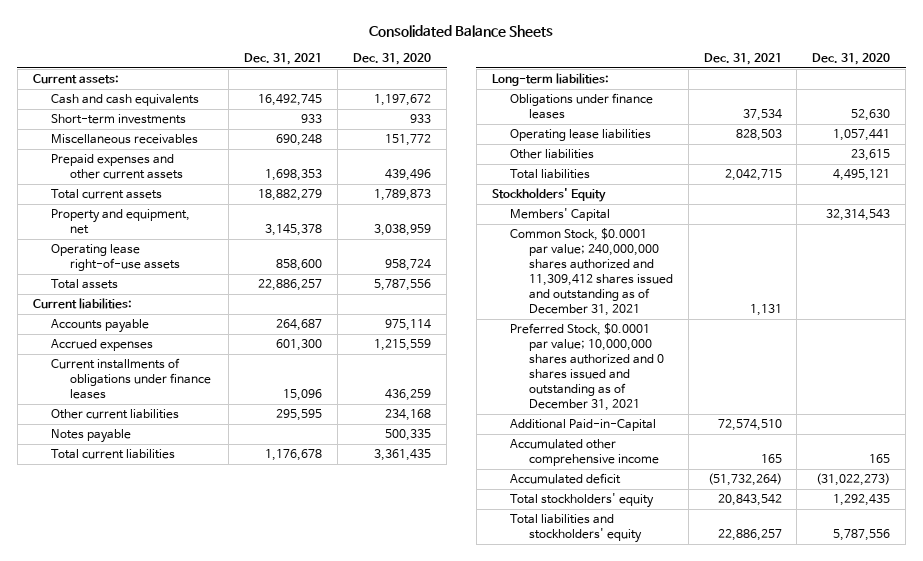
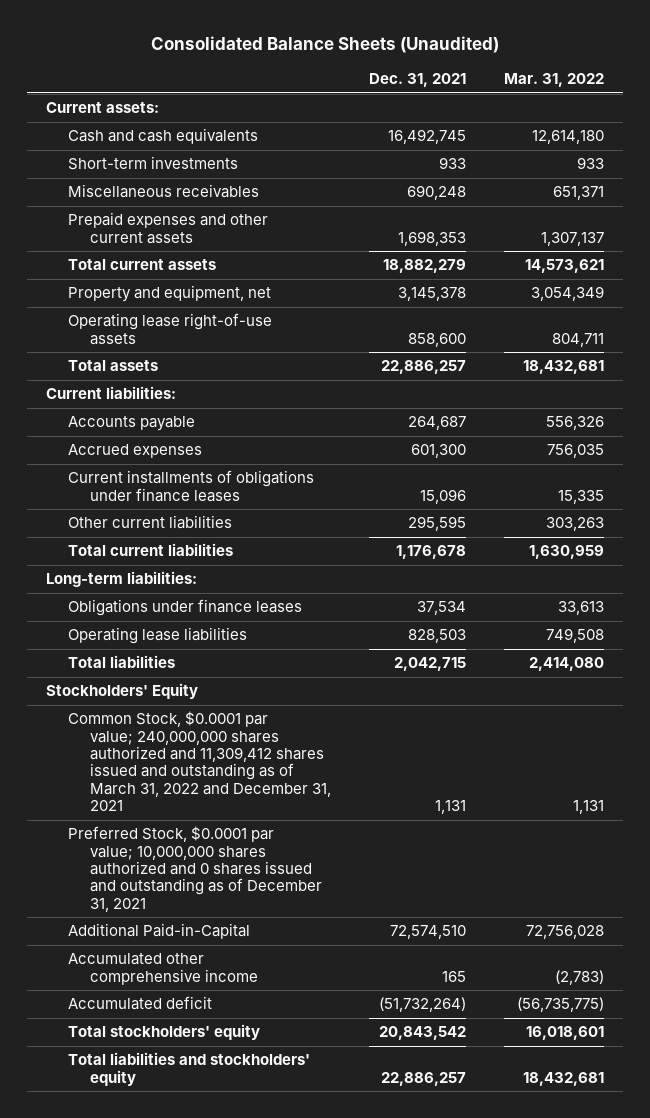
- Consolidated Balance Sheets
+ Consolidated Balance Sheets (Unaudited)
- | Dec. 31, 2021 | Dec. 31, 2020
+ | Dec. 31, 2021 | Mar. 31, 2022
- Notes payable | | 500,335
- Other liabilities | | 23,615
- Members' Capital | | 32,314,543
- Common Stock, $0.0001 par value; 240,000,000 shares authorized and 11,309,412 shares issued and outstanding as of December 31, 2021 | 1,131 |
+ Common Stock, $0.0001 par value; 240,000,000 shares authorized and 11,309,412 shares issued and outstanding as of March 31, 2022 and December 31, 2021 | 1,131 | 1,131

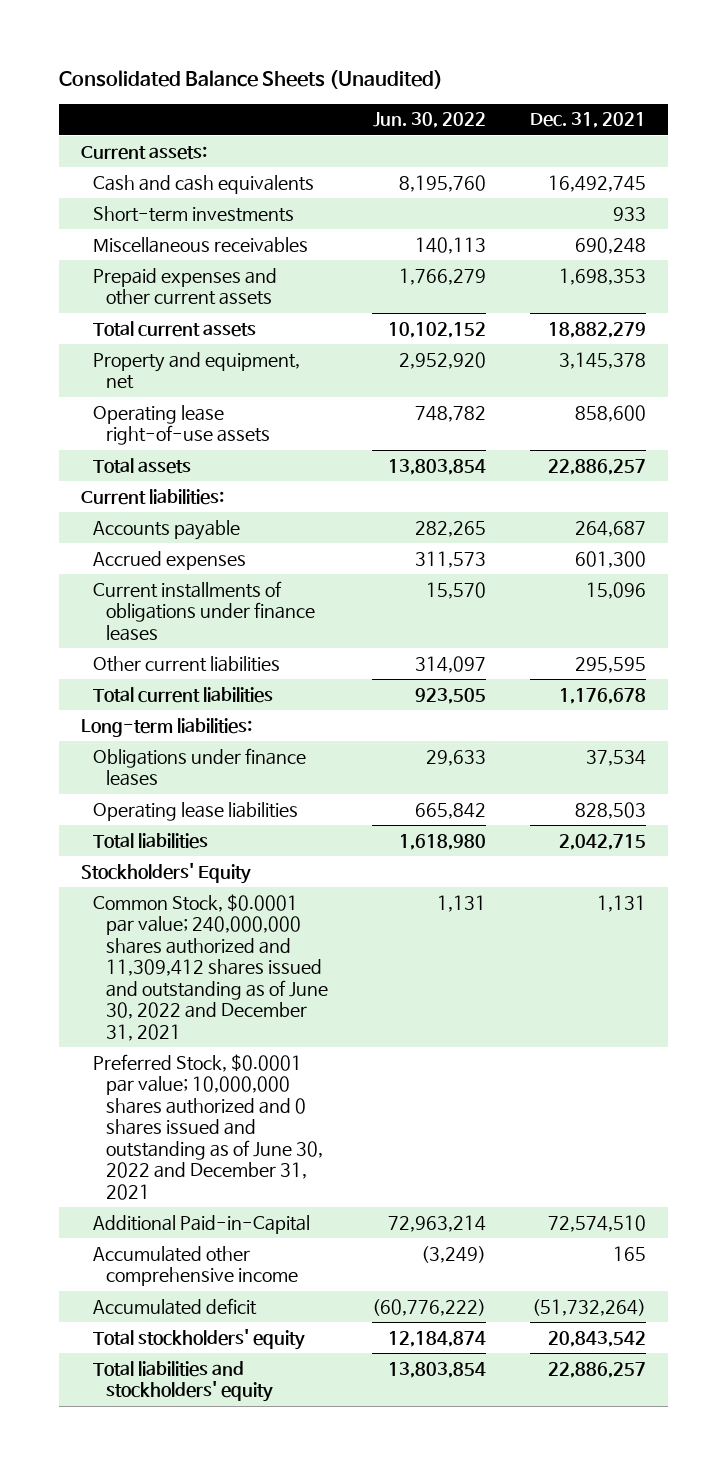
- | Dec. 31, 2021 | Mar. 31, 2022
+ | Jun. 30, 2022 | Dec. 31, 2021
- Common Stock, $0.0001 par value; 240,000,000 shares authorized and 11,309,412 shares issued and outstanding as of March 31, 2022 and December 31, 2021 | 1,131 | 1,131
- Preferred Stock, $0.0001 par value; 10,000,000 shares authorized and 0 shares issued and outstanding as of December 31, 2021
+ Common Stock, $0.0001 par value; 240,000,000 shares authorized and 11,309,412 shares issued and outstanding as of June 30, 2022 and December 31, 2021 | 1,131 | 1,131
+ Preferred Stock, $0.0001 par value; 10,000,000 shares authorized and 0 shares issued and outstanding as of June 30, 2022 and December 31, 2021

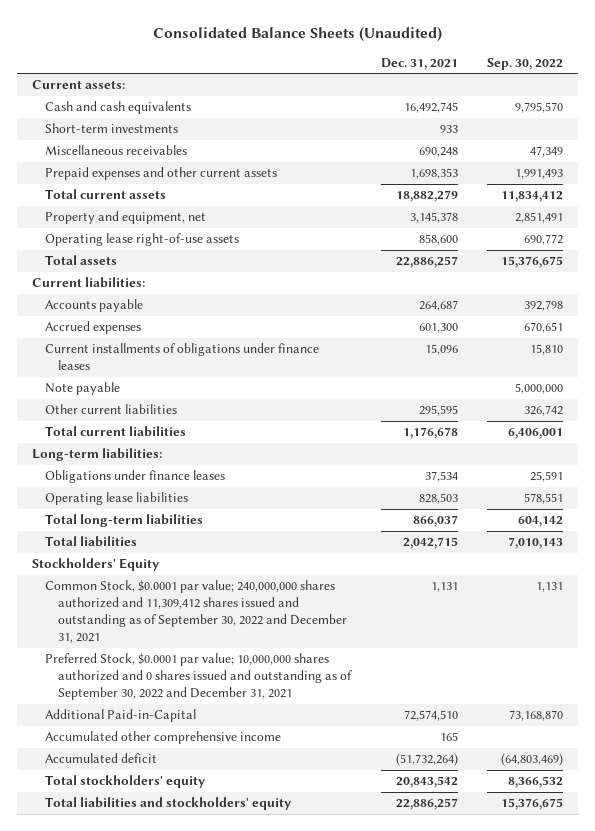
- | Jun. 30, 2022 | Dec. 31, 2021
+ | Dec. 31, 2021 | Sep. 30, 2022
+ Note payable | | 5,000,000
+ Total long-term liabilities | 866,037 | 604,142
- Common Stock, $0.0001 par value; 240,000,000 shares authorized and 11,309,412 shares issued and outstanding as of June 30, 2022 and December 31, 2021 | 1,131 | 1,131
- Preferred Stock, $0.0001 par value; 10,000,000 shares authorized and 0 shares issued and outstanding as of June 30, 2022 and December 31, 2021
+ Common Stock, $0.0001 par value; 240,000,000 shares authorized and 11,309,412 shares issued and outstanding as of September 30, 2022 and December 31, 2021 | 1,131 | 1,131
+ Preferred Stock, $0.0001 par value; 10,000,000 shares authorized and 0 shares issued and outstanding as of September 30, 2022 and December 31, 2021

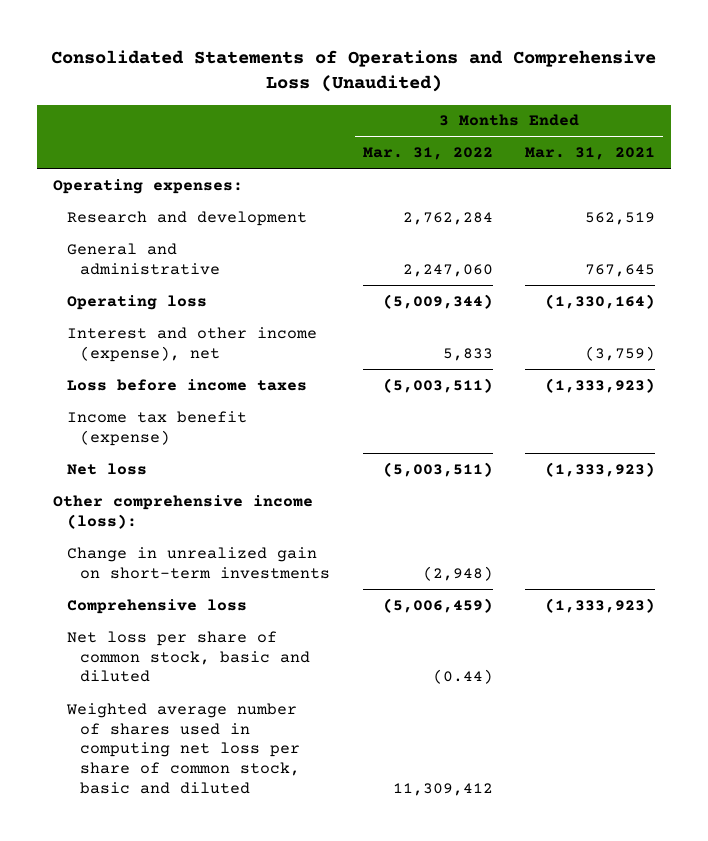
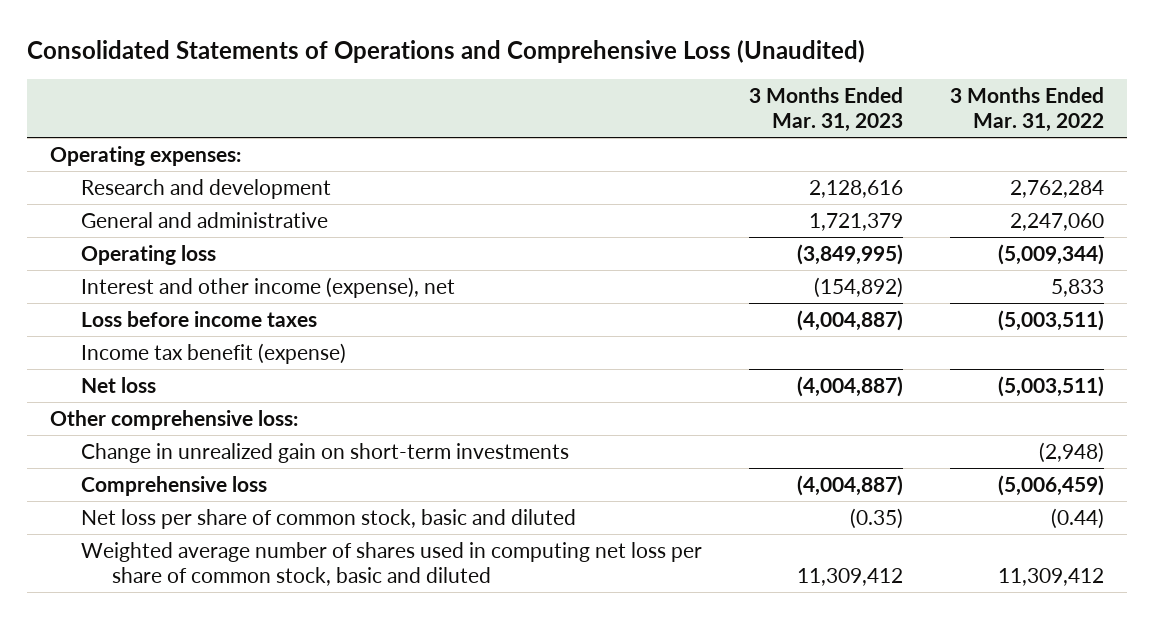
- | 3 Months Ended Mar. 31, 2022 | 3 Months Ended Mar. 31, 2021
+ | 3 Months Ended Mar. 31, 2023 | 3 Months Ended Mar. 31, 2022
- Other comprehensive income (loss):
+ Other comprehensive loss:

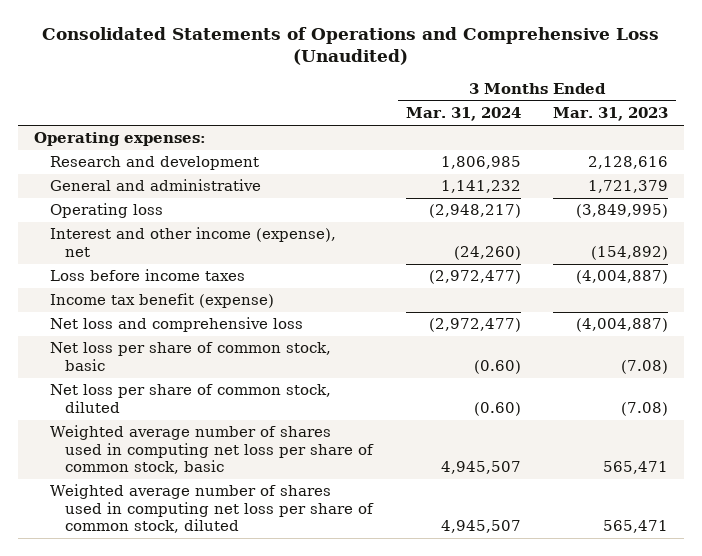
- | 3 Months Ended Mar. 31, 2023 | 3 Months Ended Mar. 31, 2022
+ | 3 Months Ended Mar. 31, 2024 | 3 Months Ended Mar. 31, 2023
- Net loss | (4,004,887) | (5,003,511)
- Other comprehensive loss:
- Change in unrealized gain on short-term investments | | (2,948)
- Comprehensive loss | (4,004,887) | (5,006,459)
- Net loss per share of common stock, basic and diluted | (0.35) | (0.44)
- Weighted average number of shares used in computing net loss per share of common stock, basic and diluted | 11,309,412 | 11,309,412
+ Net loss and comprehensive loss | (2,972,477) | (4,004,887)
+ Net loss per share of common stock, basic | (0.60) | (7.08)
+ Net loss per share of common stock, diluted | (0.60) | (7.08)
+ Weighted average number of shares used in computing net loss per share of common stock, basic | 4,945,507 | 565,471
+ Weighted average number of shares used in computing net loss per share of common stock, diluted | 4,945,507 | 565,471

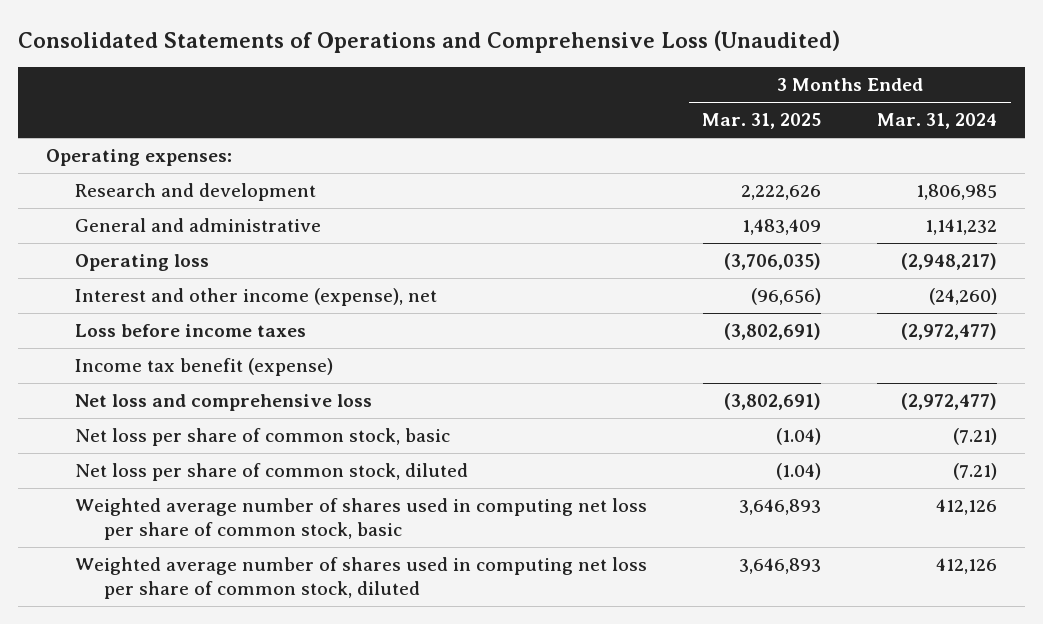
- | 3 Months Ended Mar. 31, 2024 | 3 Months Ended Mar. 31, 2023
+ | 3 Months Ended Mar. 31, 2025 | 3 Months Ended Mar. 31, 2024
- Net loss per share of common stock, basic | (0.60) | (7.08)
- Net loss per share of common stock, diluted | (0.60) | (7.08)
- Weighted average number of shares used in computing net loss per share of common stock, basic | 4,945,507 | 565,471
- Weighted average number of shares used in computing net loss per share of common stock, diluted | 4,945,507 | 565,471
+ Net loss per share of common stock, basic | (1.04) | (7.21)
+ Net loss per share of common stock, diluted | (1.04) | (7.21)
+ Weighted average number of shares used in computing net loss per share of common stock, basic | 3,646,893 | 412,126
+ Weighted average number of shares used in computing net loss per share of common stock, diluted | 3,646,893 | 412,126

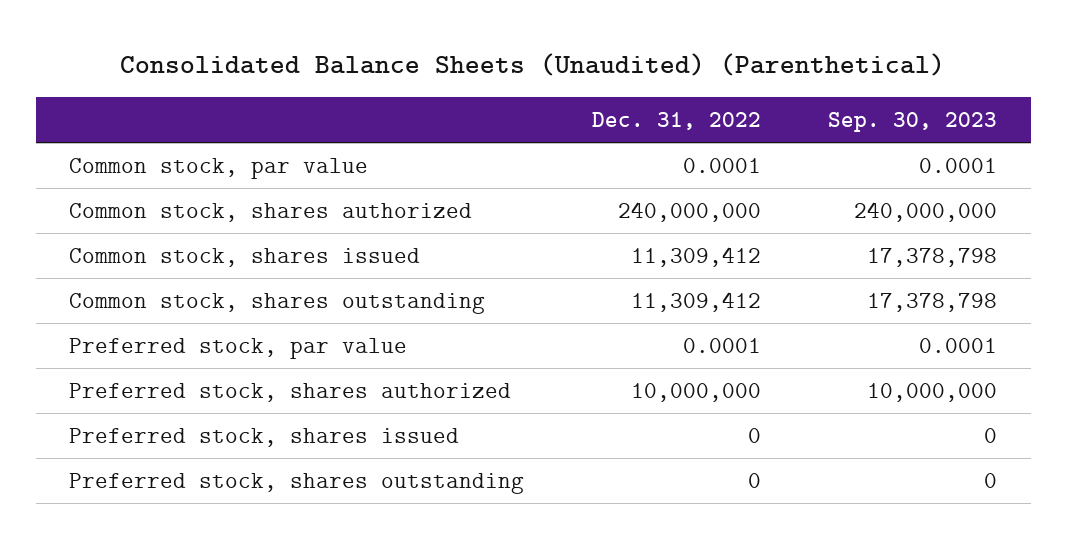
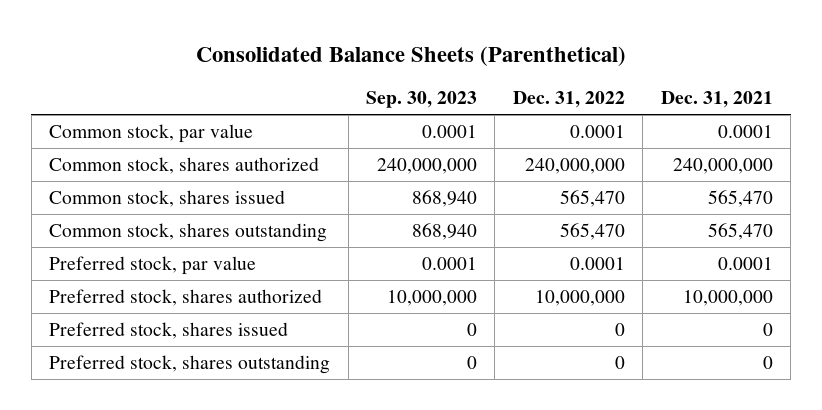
- Consolidated Balance Sheets (Unaudited) (Parenthetical)
+ Consolidated Balance Sheets (Parenthetical)
- | Dec. 31, 2022 | Sep. 30, 2023
+ | Sep. 30, 2023 | Dec. 31, 2022 | Dec. 31, 2021
- Common stock, shares issued | 11,309,412 | 17,378,798
- Common stock, shares outstanding | 11,309,412 | 17,378,798
+ Common stock, shares issued | 868,940 | 565,470 | 565,470
+ Common stock, shares outstanding | 868,940 | 565,470 | 565,470

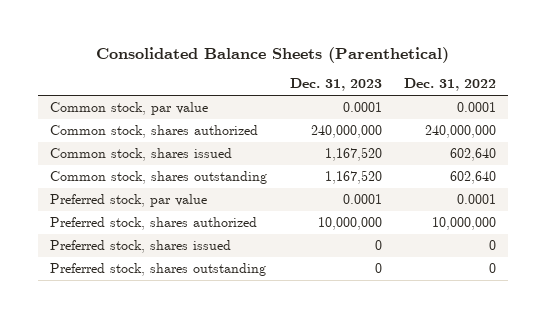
- | Sep. 30, 2023 | Dec. 31, 2022 | Dec. 31, 2021
+ | Dec. 31, 2023 | Dec. 31, 2022
- Common stock, shares issued | 868,940 | 565,470 | 565,470
- Common stock, shares outstanding | 868,940 | 565,470 | 565,470
+ Common stock, shares issued | 1,167,520 | 602,640
+ Common stock, shares outstanding | 1,167,520 | 602,640

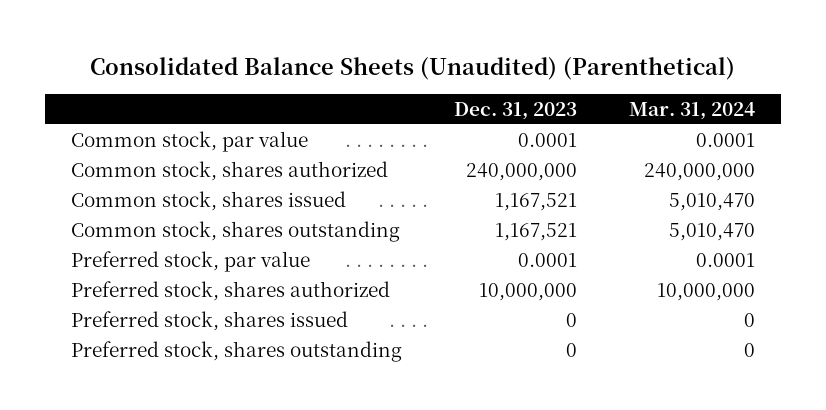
- Consolidated Balance Sheets (Parenthetical)
+ Consolidated Balance Sheets (Unaudited) (Parenthetical)
- | Dec. 31, 2023 | Dec. 31, 2022
+ | Dec. 31, 2023 | Mar. 31, 2024
- Common stock, shares issued | 1,167,520 | 602,640
- Common stock, shares outstanding | 1,167,520 | 602,640
+ Common stock, shares issued | 1,167,521 | 5,010,470
+ Common stock, shares outstanding | 1,167,521 | 5,010,470

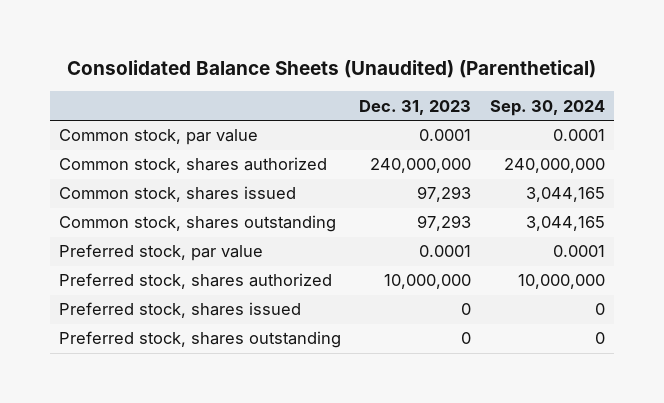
- | Dec. 31, 2023 | Mar. 31, 2024
+ | Dec. 31, 2023 | Sep. 30, 2024
- Common stock, shares issued | 1,167,521 | 5,010,470
- Common stock, shares outstanding | 1,167,521 | 5,010,470
+ Common stock, shares issued | 97,293 | 3,044,165
+ Common stock, shares outstanding | 97,293 | 3,044,165

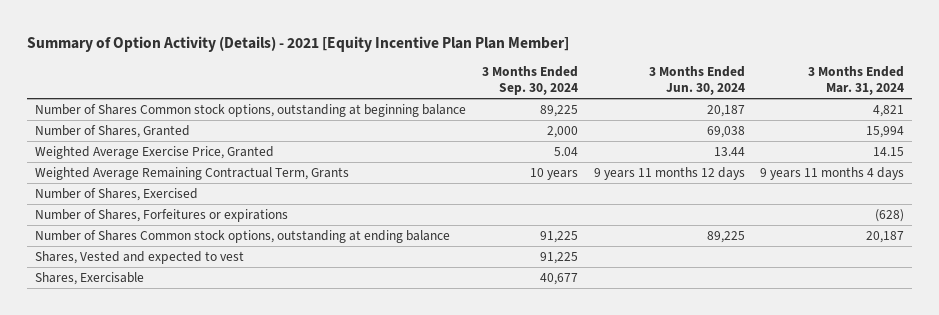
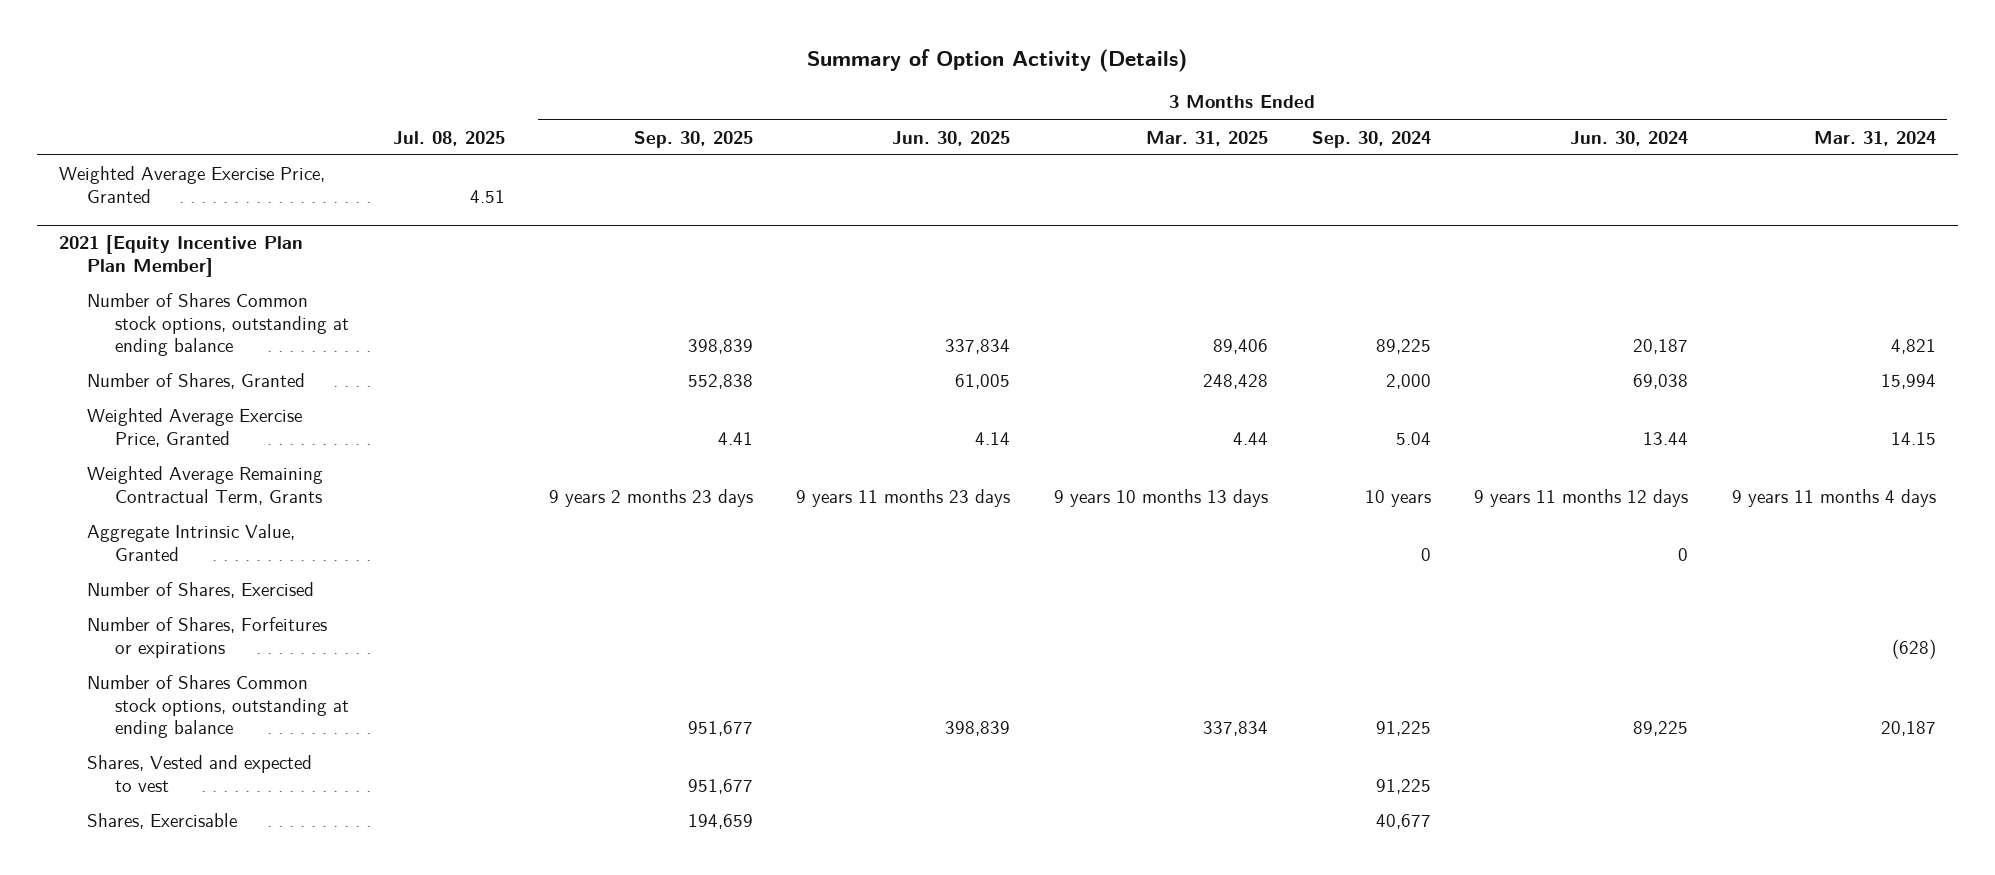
- Summary of Option Activity (Details) - 2021 [Equity Incentive Plan Plan Member]
+ Summary of Option Activity (Details)
- | 3 Months Ended Sep. 30, 2024 | 3 Months Ended Jun. 30, 2024 | 3 Months Ended Mar. 31, 2024
+ | Jul. 08, 2025 | 3 Months Ended Sep. 30, 2025 | 3 Months Ended Jun. 30, 2025 | 3 Months Ended Mar. 31, 2025 | 3 Months Ended Sep. 30, 2024 | 3 Months Ended Jun. 30, 2024 | 3 Months Ended Mar. 31, 2024
- Number of Shares Common stock options, outstanding at beginning balance | 89,225 | 20,187 | 4,821
+ Weighted Average Exercise Price, Granted | 4.51 | | | | | |
+ 2021 [Equity Incentive Plan Plan Member]
+ Number of Shares Common stock options, outstanding at ending balance | | 398,839 | 337,834 | 89,406 | 89,225 | 20,187 | 4,821
+ Aggregate Intrinsic Value, Granted | | | | | 0 | 0 |

